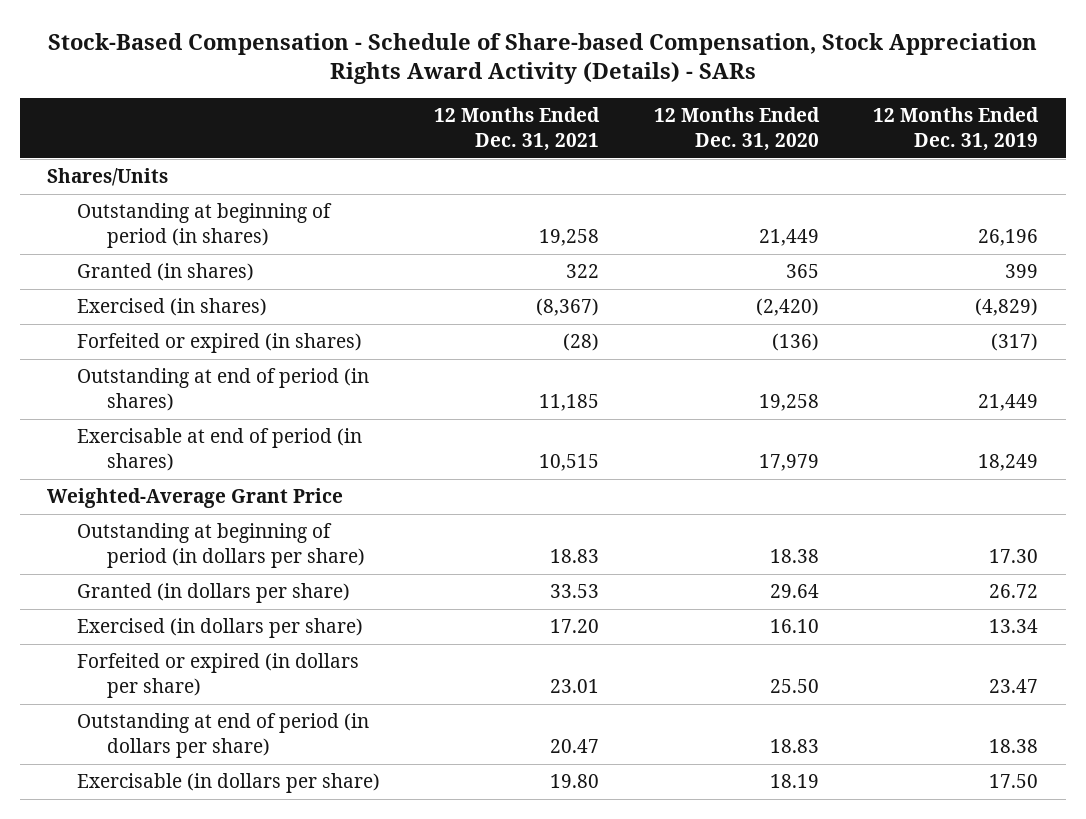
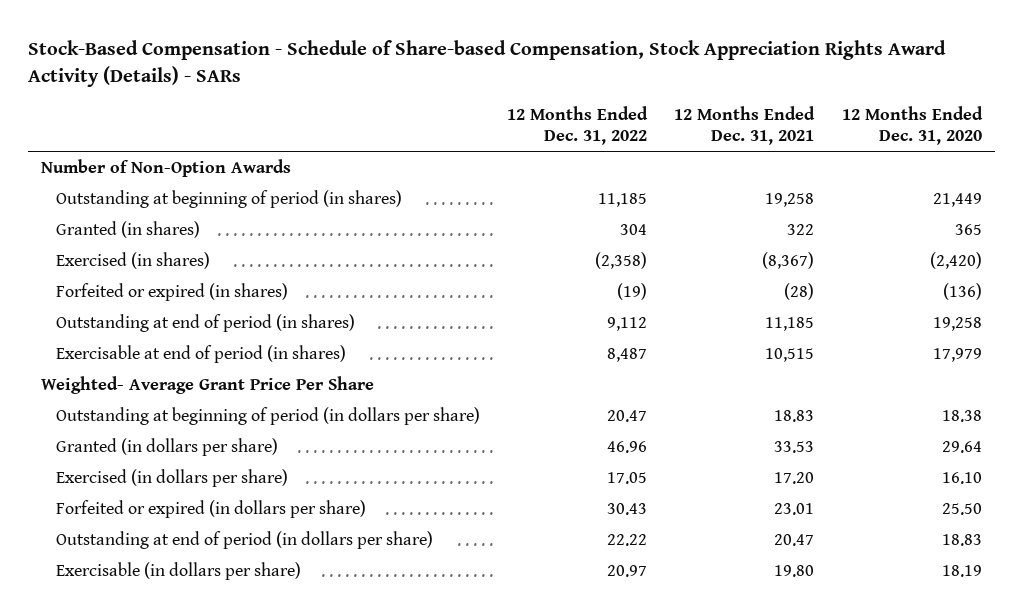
- | 12 Months Ended Dec. 31, 2021 | 12 Months Ended Dec. 31, 2020 | 12 Months Ended Dec. 31, 2019
+ | 12 Months Ended Dec. 31, 2022 | 12 Months Ended Dec. 31, 2021 | 12 Months Ended Dec. 31, 2020
- Shares/Units
+ Number of Non-Option Awards
- Weighted-Average Grant Price
+ Weighted- Average Grant Price Per Share

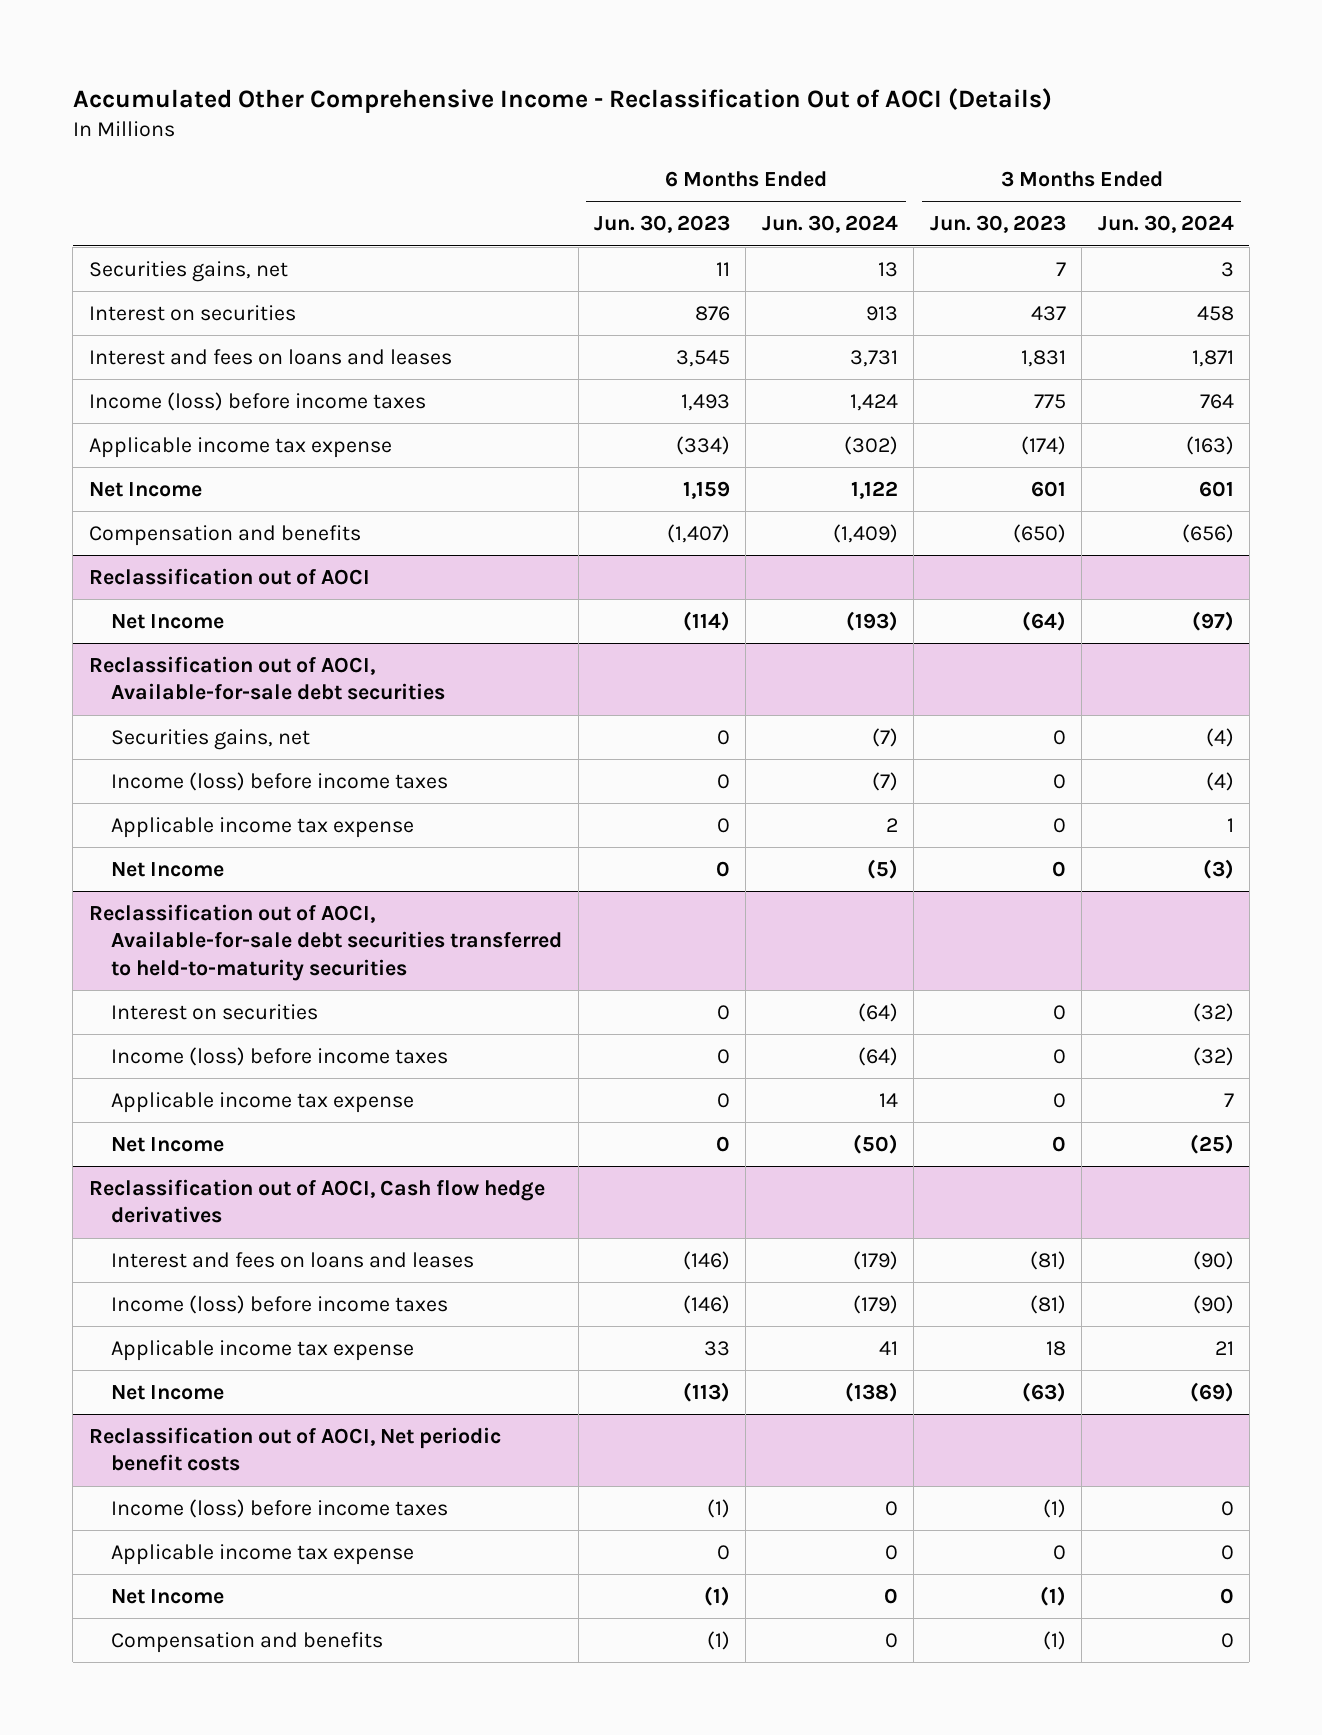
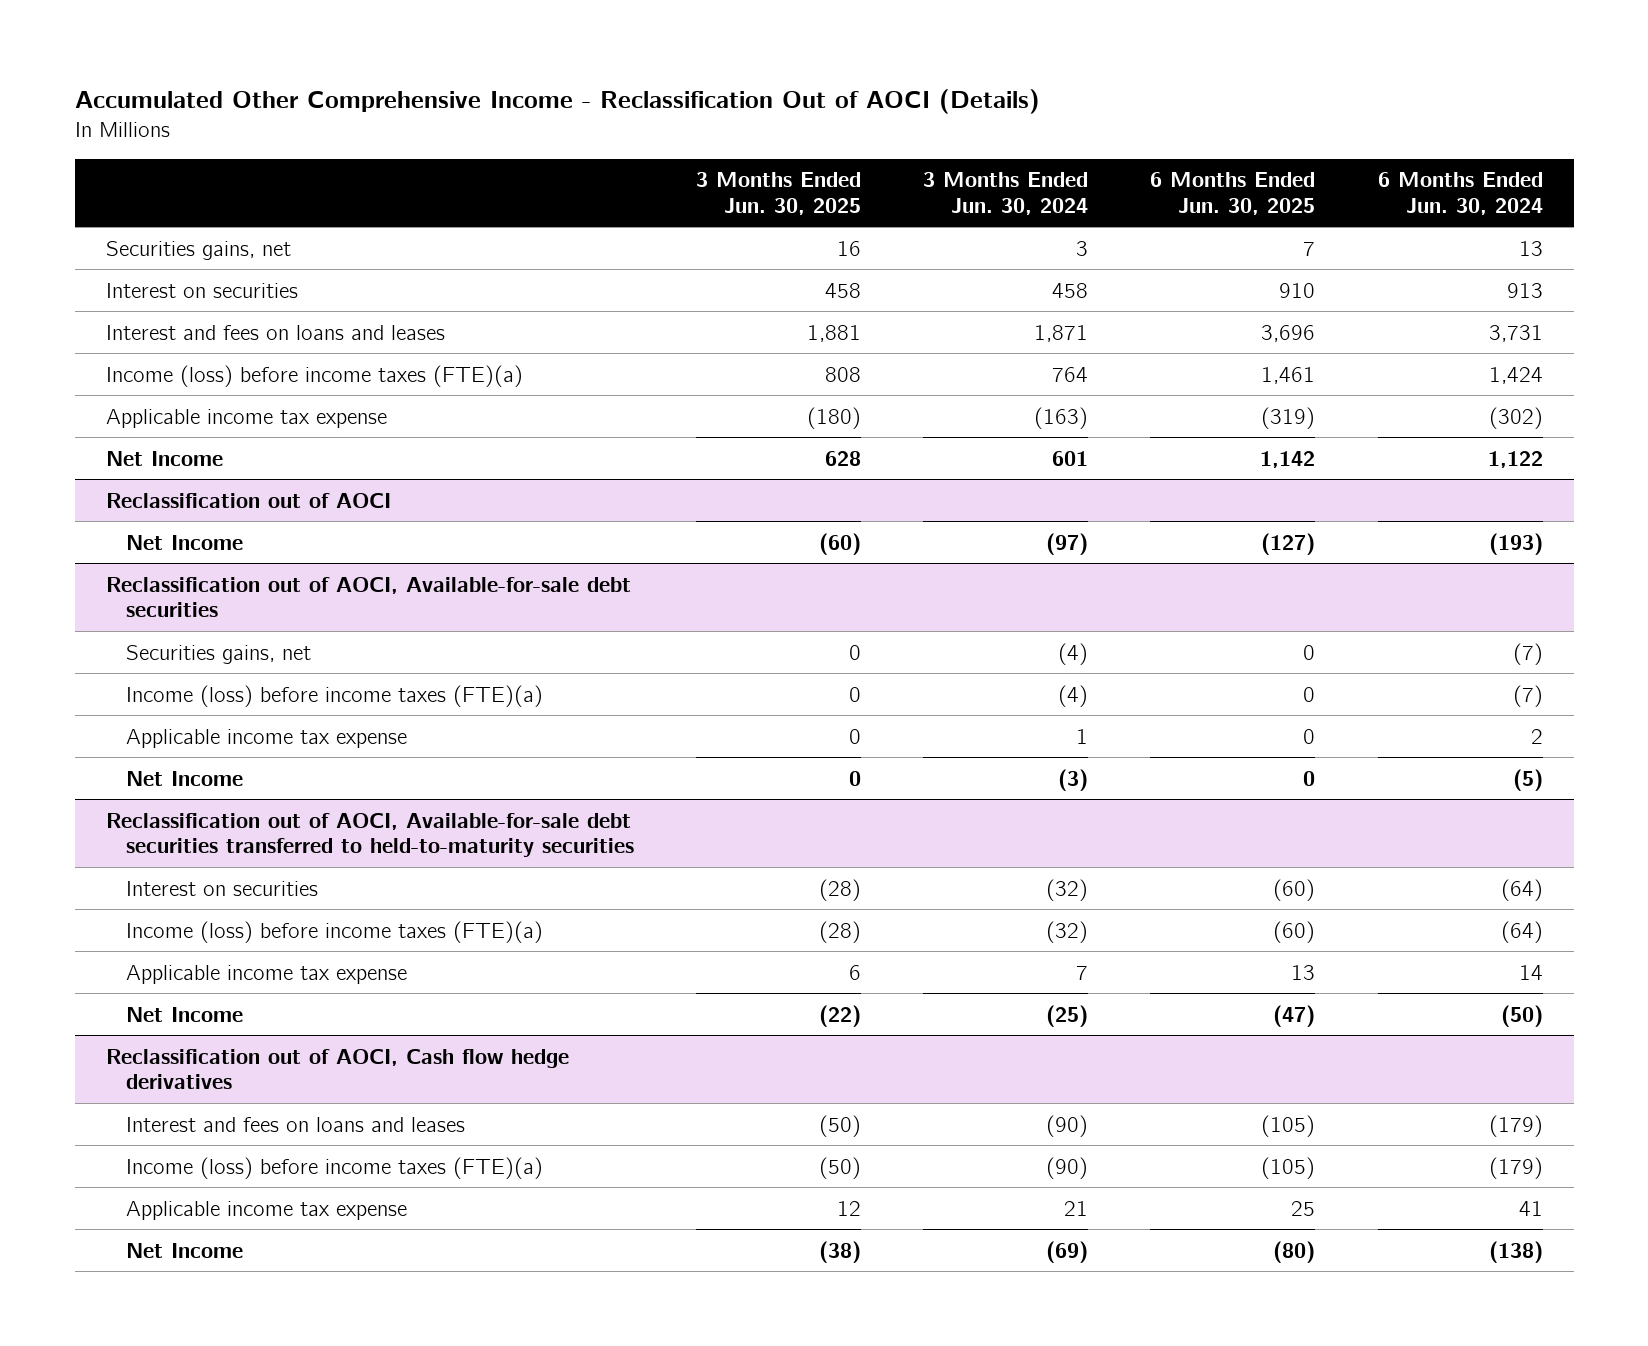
- | 6 Months Ended Jun. 30, 2023 | 6 Months Ended Jun. 30, 2024 | 3 Months Ended Jun. 30, 2023 | 3 Months Ended Jun. 30, 2024
+ | 3 Months Ended Jun. 30, 2025 | 3 Months Ended Jun. 30, 2024 | 6 Months Ended Jun. 30, 2025 | 6 Months Ended Jun. 30, 2024
- Income (loss) before income taxes | 1,493 | 1,424 | 775 | 764
+ Income (loss) before income taxes (FTE)(a) | 808 | 764 | 1,461 | 1,424
- Compensation and benefits | (1,407) | (1,409) | (650) | (656)
@ Reclassification out of AOCI, Available-for-sale debt securities
- Income (loss) before income taxes | 0 | (7) | 0 | (4)
+ Income (loss) before income taxes (FTE)(a) | 0 | (4) | 0 | (7)
@ Reclassification out of AOCI, Available-for-sale debt securities transferred to held-to-maturity securities
- Income (loss) before income taxes | 0 | (64) | 0 | (32)
+ Income (loss) before income taxes (FTE)(a) | (28) | (32) | (60) | (64)
@ Reclassification out of AOCI, Cash flow hedge derivatives
- Income (loss) before income taxes | (146) | (179) | (81) | (90)
+ Income (loss) before income taxes (FTE)(a) | (50) | (90) | (105) | (179)
- Reclassification out of AOCI, Net periodic benefit costs
- Income (loss) before income taxes | (1) | 0 | (1) | 0
- Applicable income tax expense | 0 | 0 | 0 | 0
- Net Income | (1) | 0 | (1) | 0
- Compensation and benefits | (1) | 0 | (1) | 0

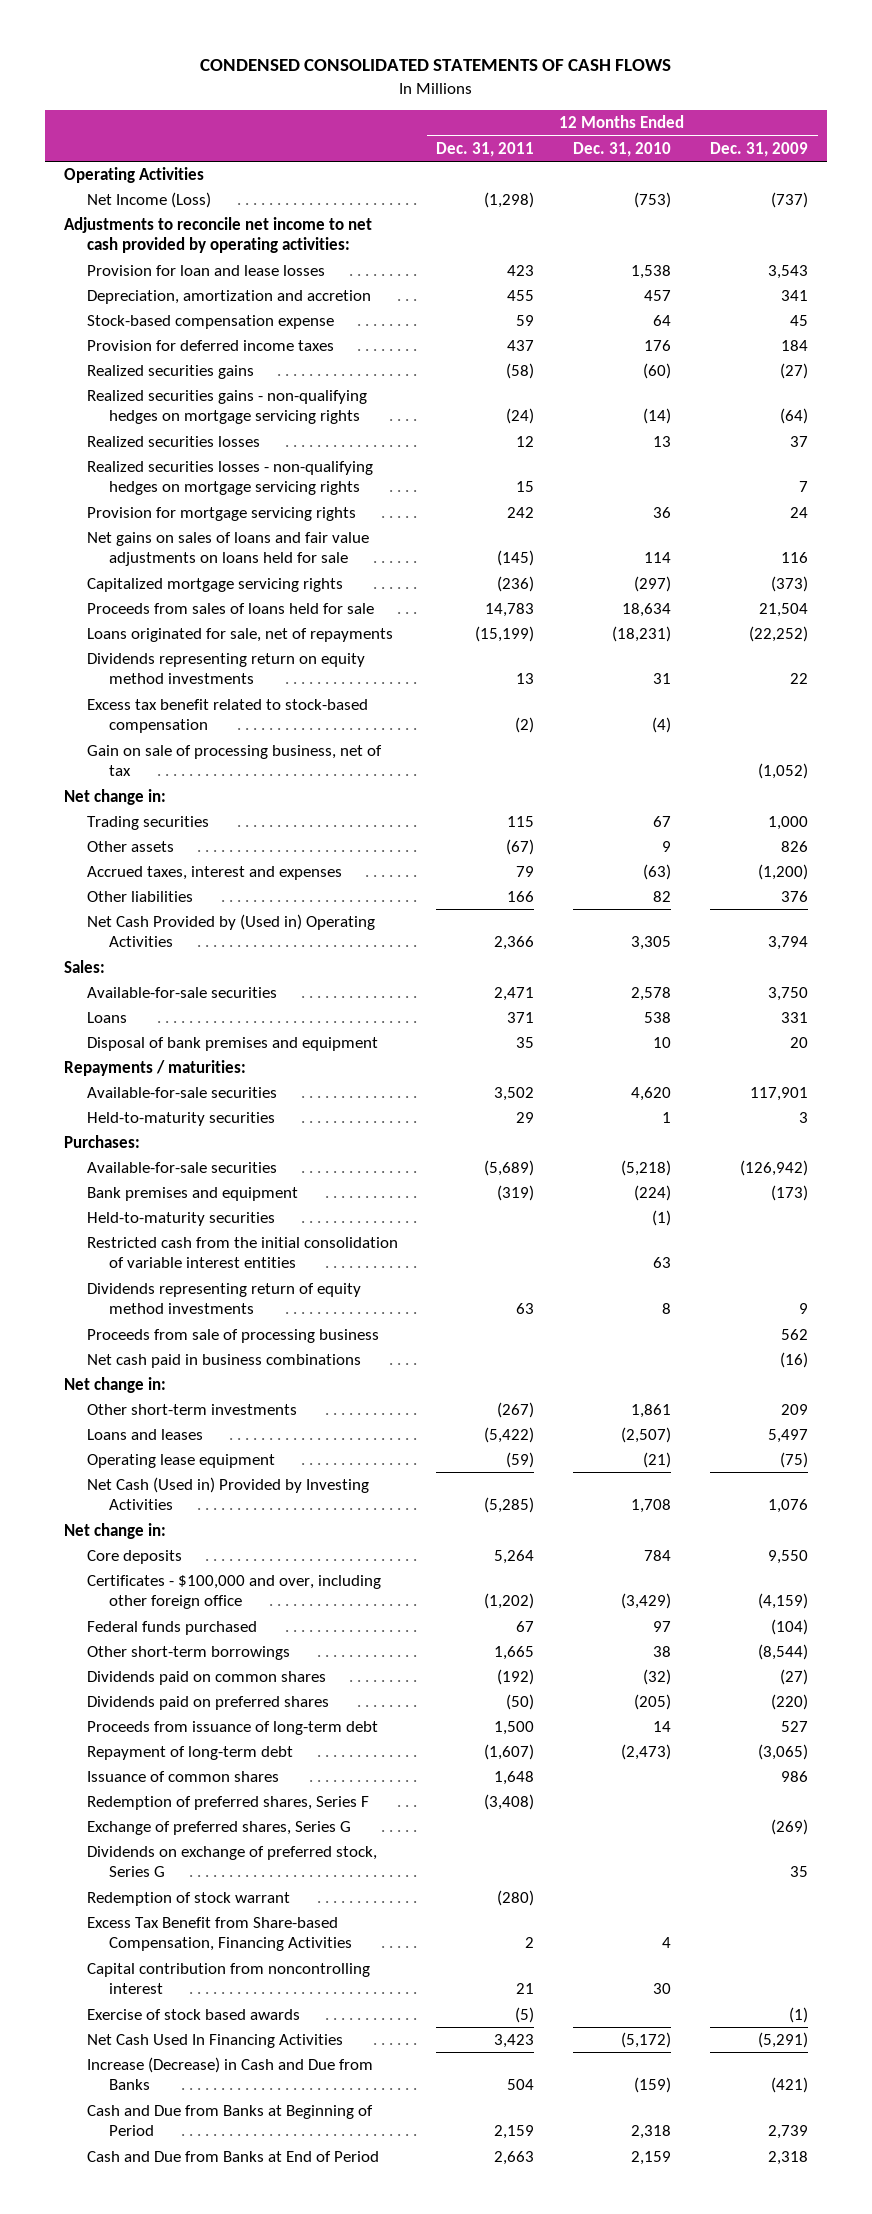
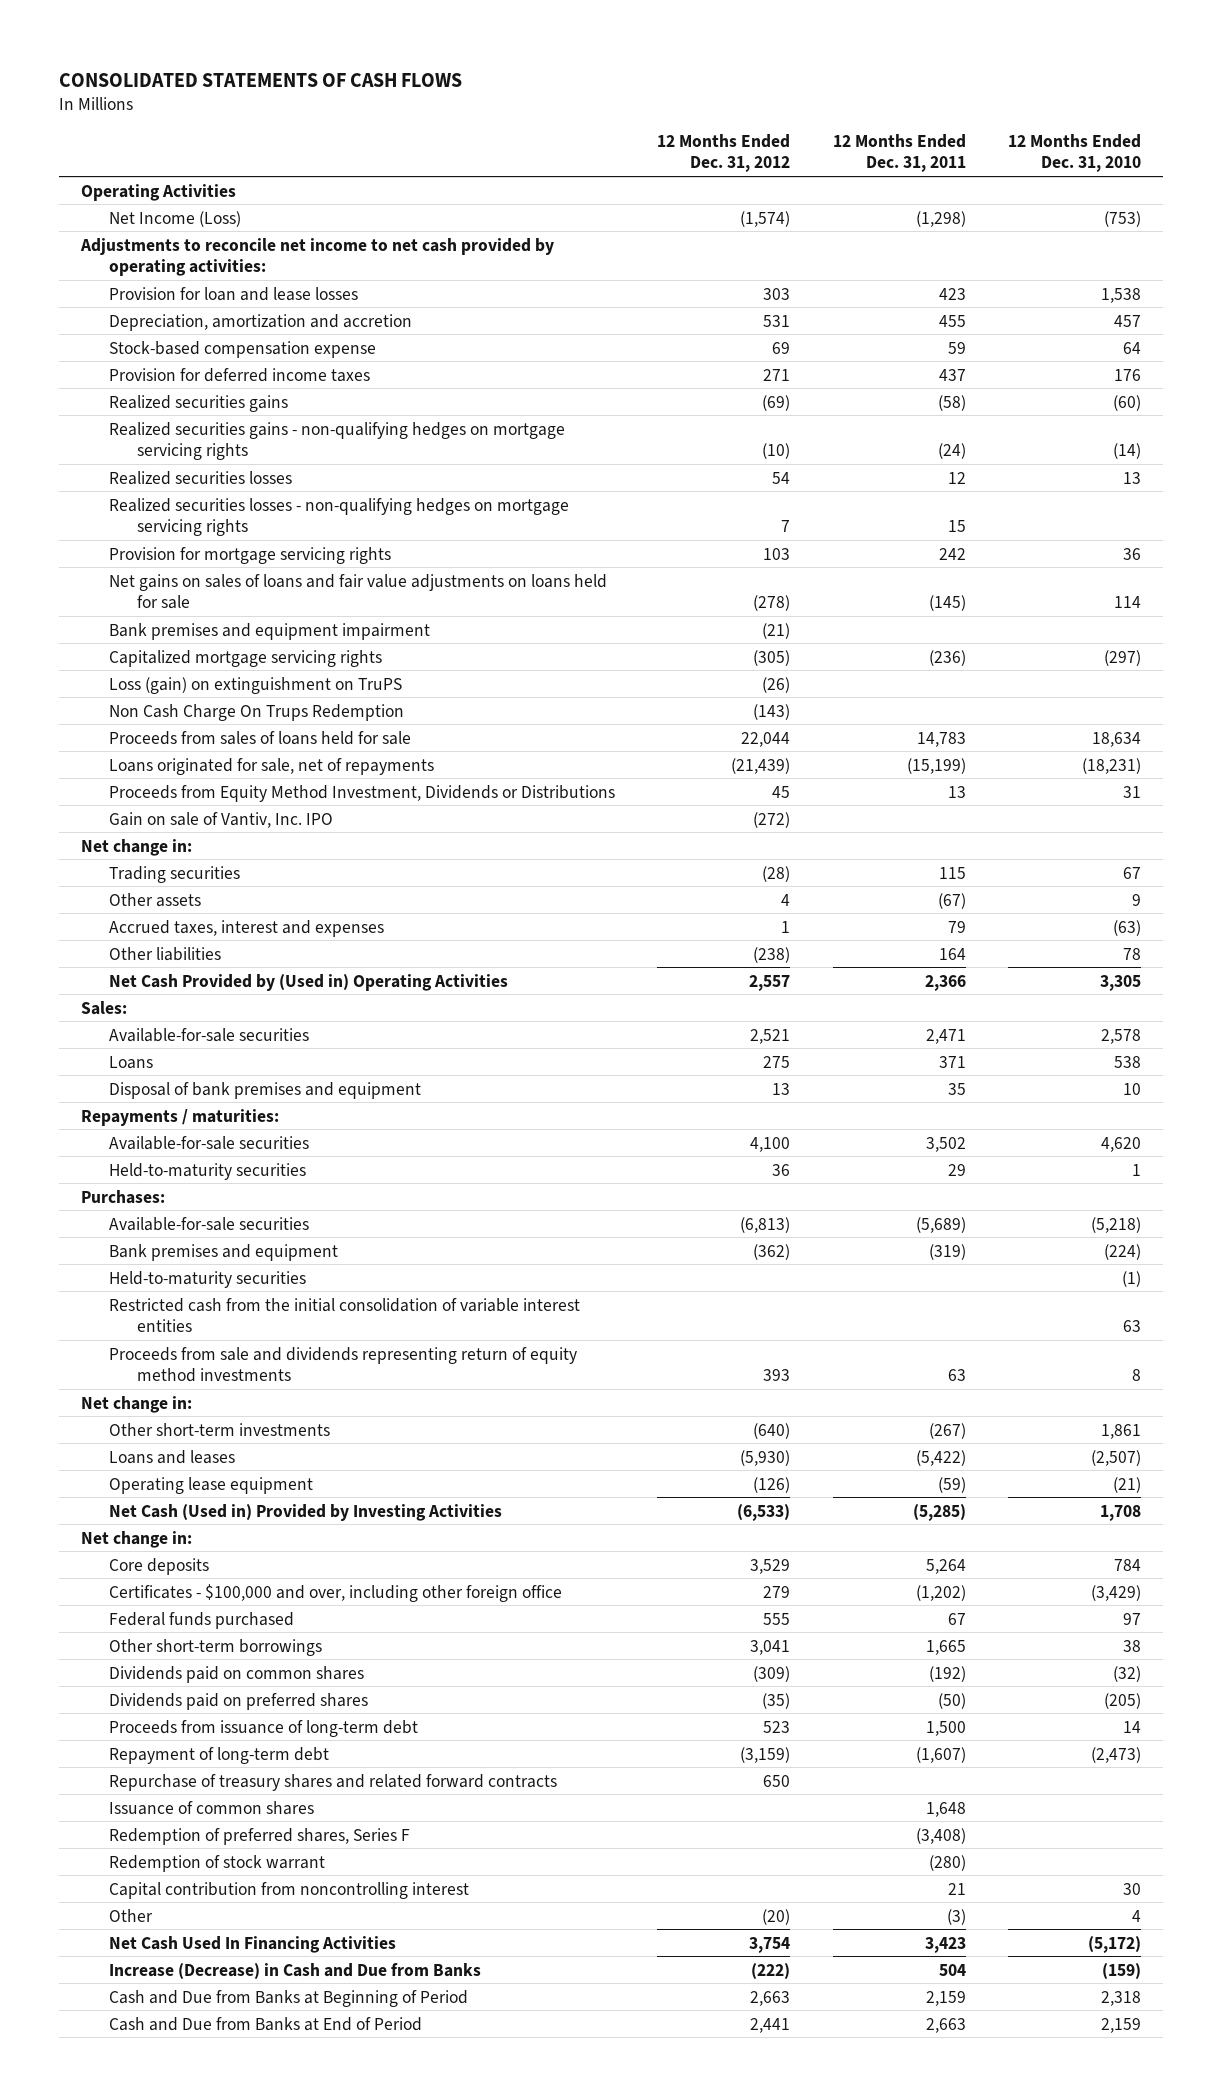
- CONDENSED CONSOLIDATED STATEMENTS OF CASH FLOWS
+ CONSOLIDATED STATEMENTS OF CASH FLOWS
- | 12 Months Ended Dec. 31, 2011 | 12 Months Ended Dec. 31, 2010 | 12 Months Ended Dec. 31, 2009
+ | 12 Months Ended Dec. 31, 2012 | 12 Months Ended Dec. 31, 2011 | 12 Months Ended Dec. 31, 2010
+ Bank premises and equipment impairment | (21) | |
+ Loss (gain) on extinguishment on TruPS | (26) | |
+ Non Cash Charge On Trups Redemption | (143) | |
- Dividends representing return on equity method investments | 13 | 31 | 22
- Excess tax benefit related to stock-based compensation | (2) | (4) |
- Gain on sale of processing business, net of tax | | | (1,052)
+ Proceeds from Equity Method Investment, Dividends or Distributions | 45 | 13 | 31
+ Gain on sale of Vantiv, Inc. IPO | (272) | |
- Other liabilities | 166 | 82 | 376
+ Other liabilities | (238) | 164 | 78
- Dividends representing return of equity method investments | 63 | 8 | 9
- Proceeds from sale of processing business | | | 562
- Net cash paid in business combinations | | | (16)
+ Proceeds from sale and dividends representing return of equity method investments | 393 | 63 | 8
+ Repurchase of treasury shares and related forward contracts | 650 | |
- Exchange of preferred shares, Series G | | | (269)
- Dividends on exchange of preferred stock, Series G | | | 35
- Excess Tax Benefit from Share-based Compensation, Financing Activities | 2 | 4 |
- Exercise of stock based awards | (5) | | (1)
+ Other | (20) | (3) | 4

